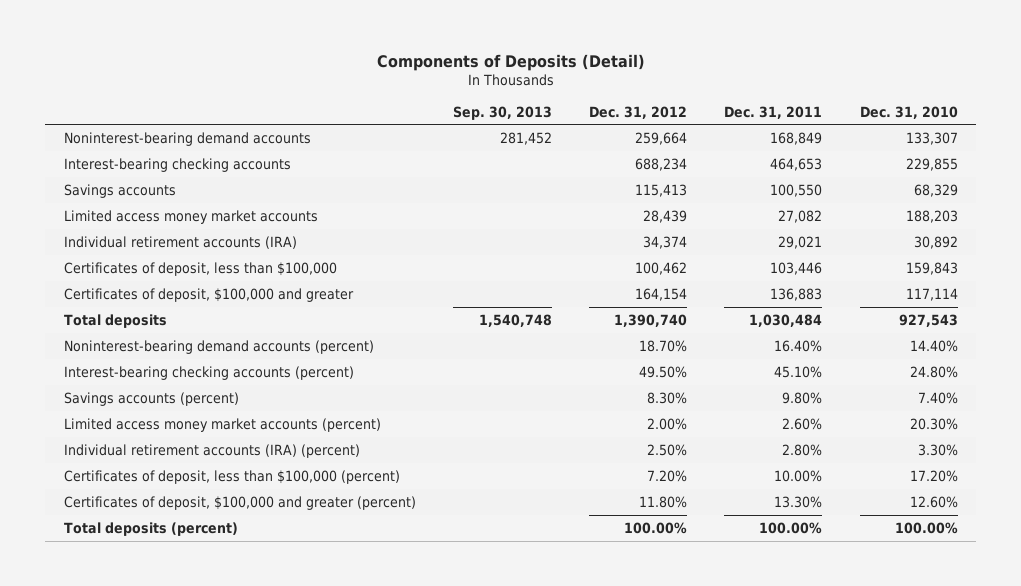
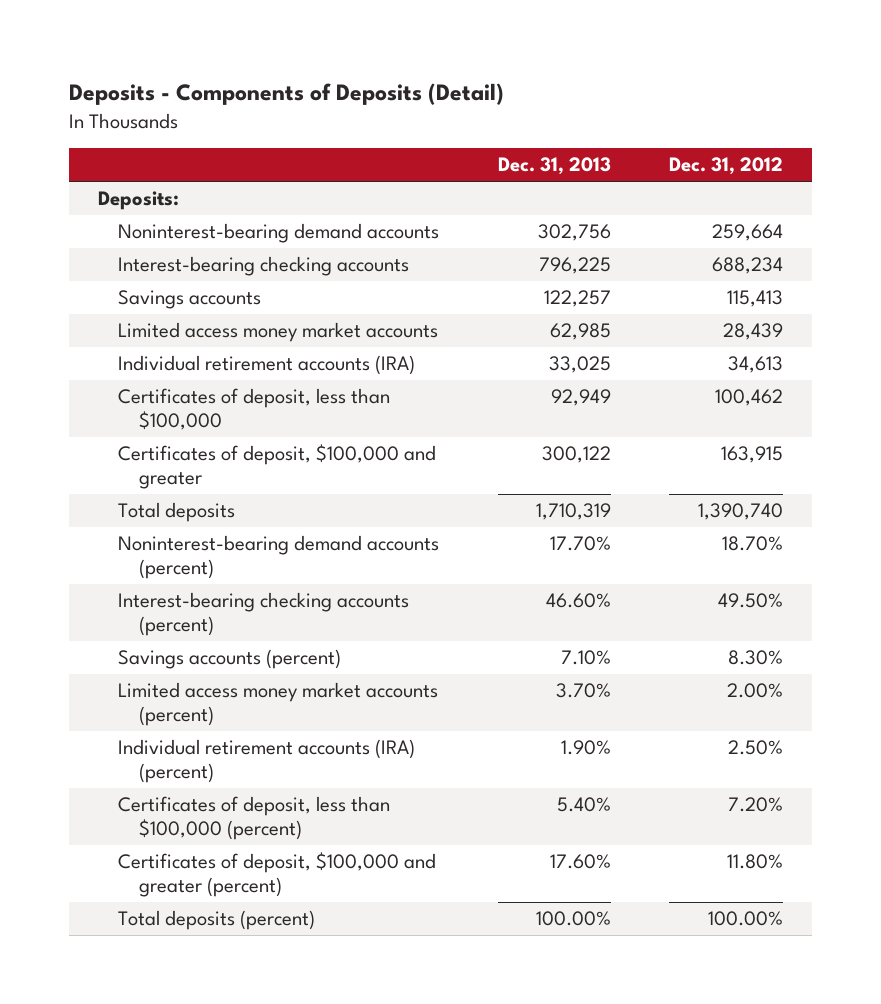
- Components of Deposits (Detail)
+ Deposits - Components of Deposits (Detail)
- | Sep. 30, 2013 | Dec. 31, 2012 | Dec. 31, 2011 | Dec. 31, 2010
+ | Dec. 31, 2013 | Dec. 31, 2012
+ Deposits:
- Individual retirement accounts (IRA) | | 34,374 | 29,021 | 30,892
+ Individual retirement accounts (IRA) | 33,025 | 34,613
- Certificates of deposit, $100,000 and greater | | 164,154 | 136,883 | 117,114
+ Certificates of deposit, $100,000 and greater | 300,122 | 163,915

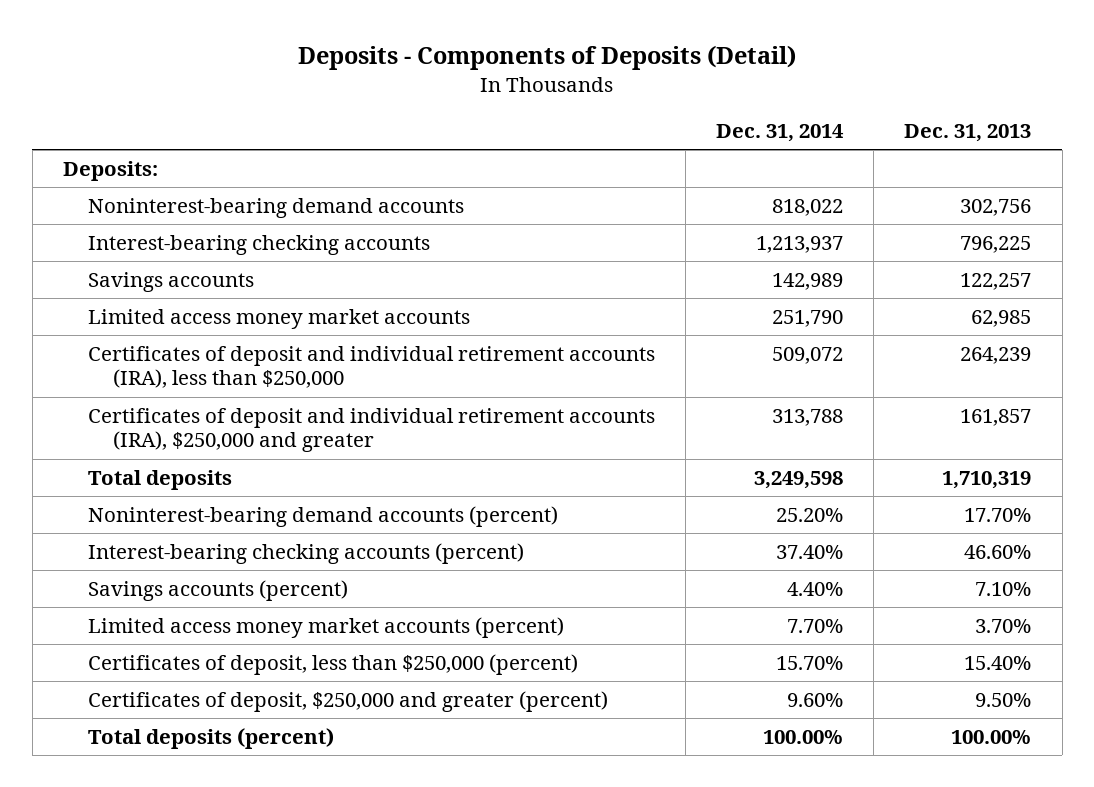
- | Dec. 31, 2013 | Dec. 31, 2012
+ | Dec. 31, 2014 | Dec. 31, 2013
- Individual retirement accounts (IRA) | 33,025 | 34,613
- Certificates of deposit, less than $100,000 | 92,949 | 100,462
- Certificates of deposit, $100,000 and greater | 300,122 | 163,915
+ Certificates of deposit and individual retirement accounts (IRA), less than $250,000 | 509,072 | 264,239
+ Certificates of deposit and individual retirement accounts (IRA), $250,000 and greater | 313,788 | 161,857
- Individual retirement accounts (IRA) (percent) | 1.90% | 2.50%
- Certificates of deposit, less than $100,000 (percent) | 5.40% | 7.20%
- Certificates of deposit, $100,000 and greater (percent) | 17.60% | 11.80%
+ Certificates of deposit, less than $250,000 (percent) | 15.70% | 15.40%
+ Certificates of deposit, $250,000 and greater (percent) | 9.60% | 9.50%

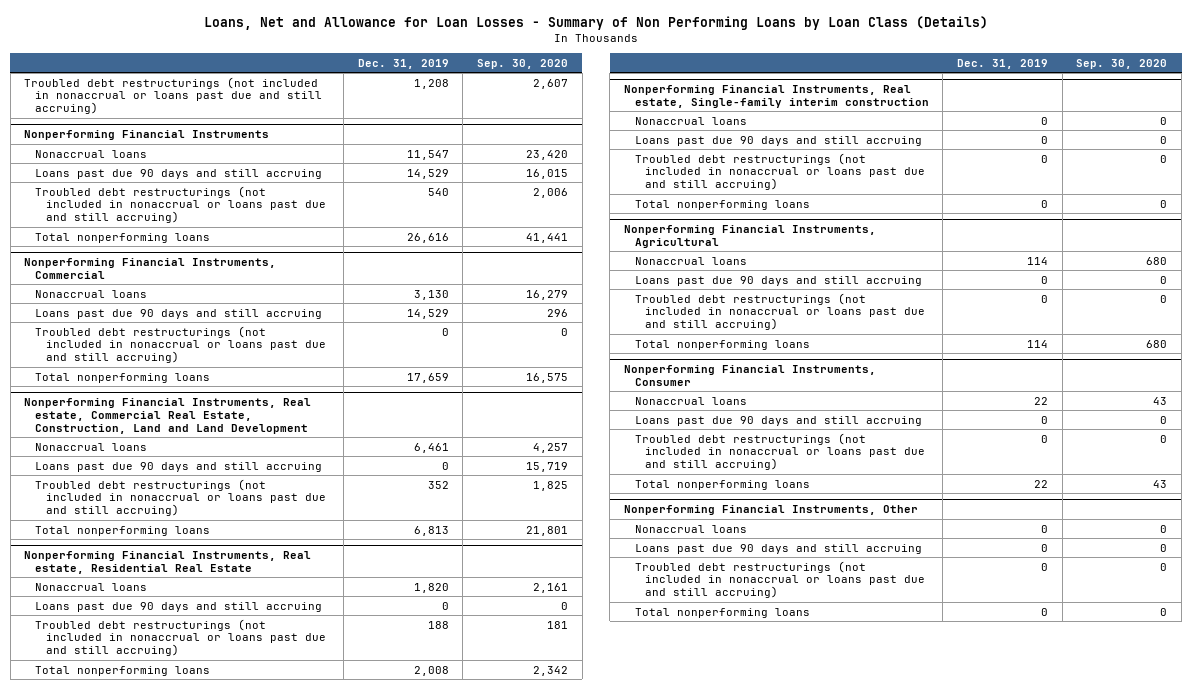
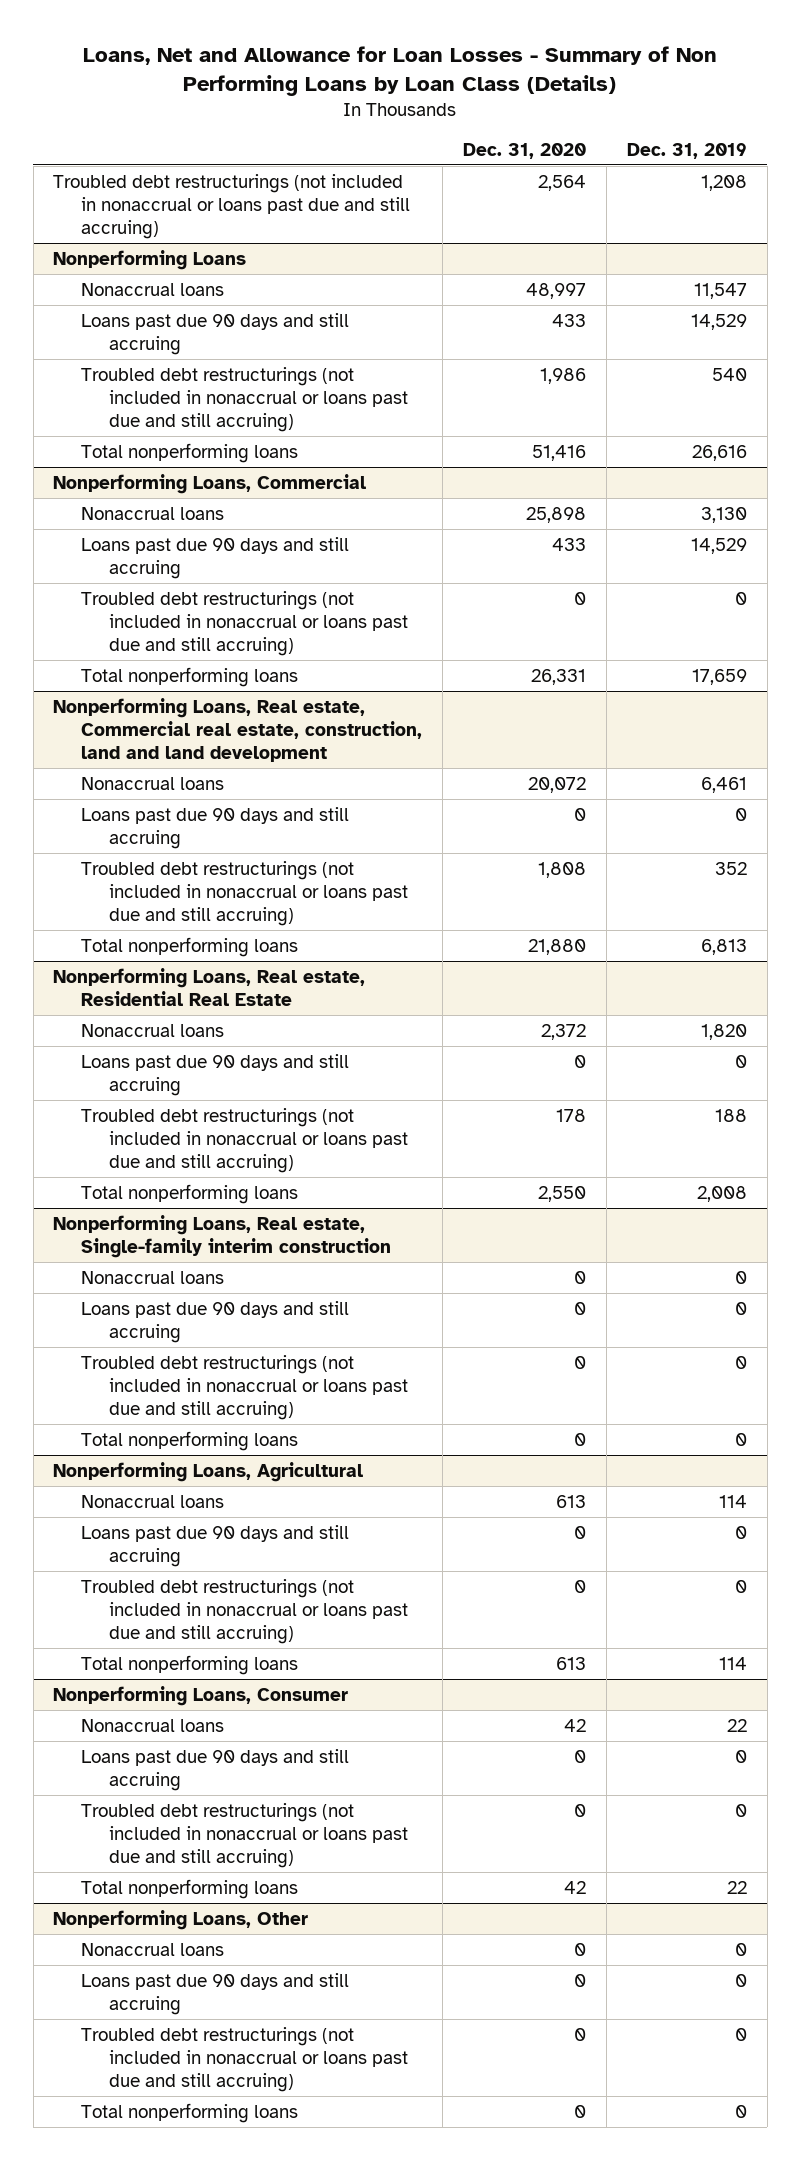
- | Dec. 31, 2019 | Sep. 30, 2020
+ | Dec. 31, 2020 | Dec. 31, 2019
- Nonperforming Financial Instruments
+ Nonperforming Loans
- Nonperforming Financial Instruments, Commercial
+ Nonperforming Loans, Commercial
- Nonperforming Financial Instruments, Real estate, Commercial Real Estate, Construction, Land and Land Development
+ Nonperforming Loans, Real estate, Commercial real estate, construction, land and land development
- Nonperforming Financial Instruments, Real estate, Residential Real Estate
+ Nonperforming Loans, Real estate, Residential Real Estate
- Nonperforming Financial Instruments, Real estate, Single-family interim construction
+ Nonperforming Loans, Real estate, Single-family interim construction
- Nonperforming Financial Instruments, Agricultural
+ Nonperforming Loans, Agricultural
- Nonperforming Financial Instruments, Consumer
+ Nonperforming Loans, Consumer
- Nonperforming Financial Instruments, Other
+ Nonperforming Loans, Other

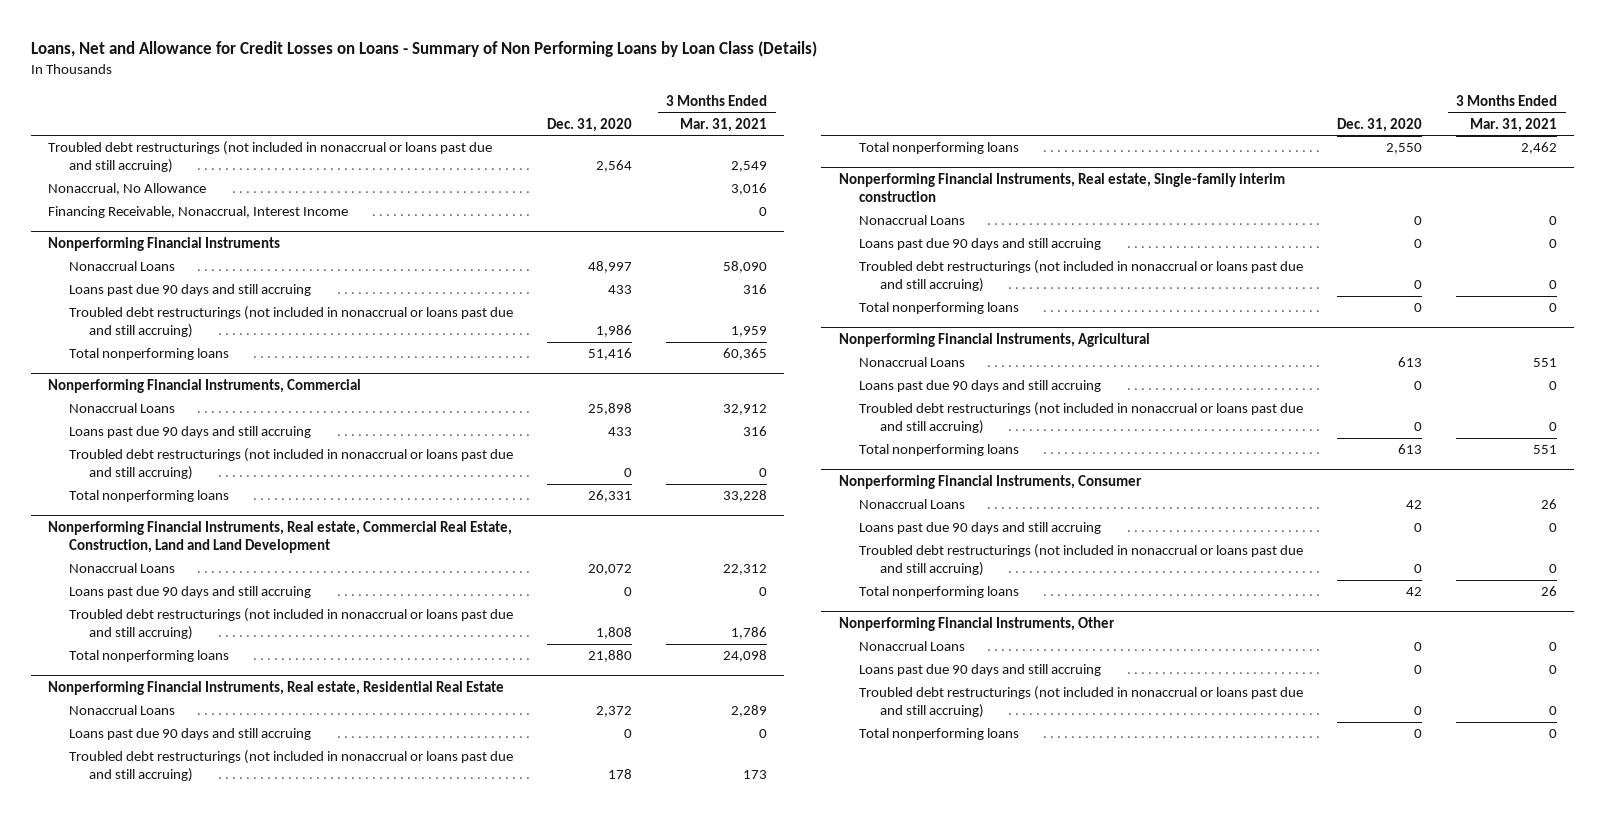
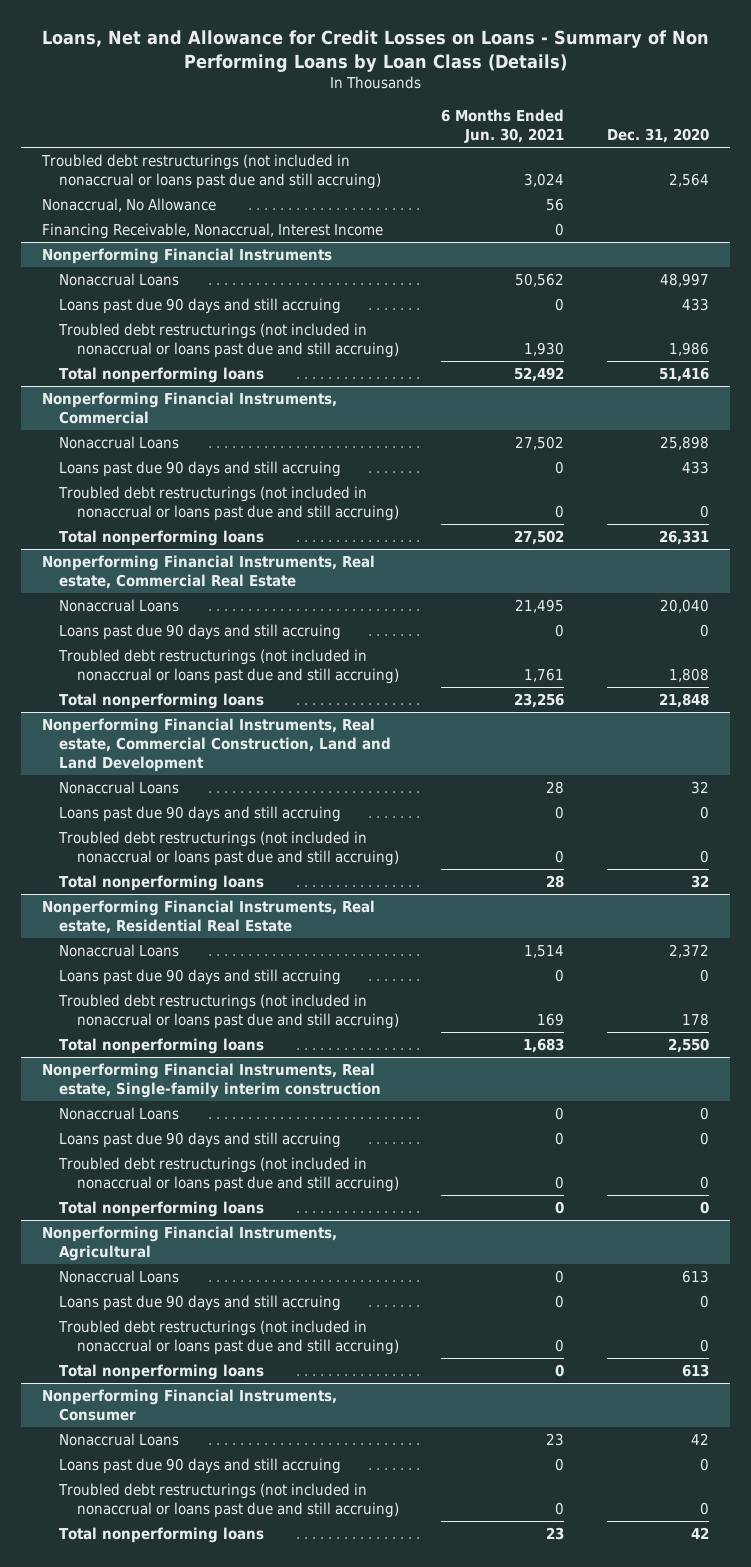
- | Dec. 31, 2020 | 3 Months Ended Mar. 31, 2021
+ | 6 Months Ended Jun. 30, 2021 | Dec. 31, 2020
- Nonperforming Financial Instruments, Real estate, Commercial Real Estate, Construction, Land and Land Development
- Nonaccrual Loans | 20,072 | 22,312
+ Nonperforming Financial Instruments, Real estate, Commercial Real Estate
+ Nonaccrual Loans | 21,495 | 20,040
- Total nonperforming loans | 21,880 | 24,098
+ Total nonperforming loans | 23,256 | 21,848
+ Nonperforming Financial Instruments, Real estate, Commercial Construction, Land and Land Development
+ Nonaccrual Loans | 28 | 32
+ Loans past due 90 days and still accruing | 0 | 0
+ Troubled debt restructurings (not included in nonaccrual or loans past due and still accruing) | 0 | 0
+ Total nonperforming loans | 28 | 32
- Nonperforming Financial Instruments, Other
- Nonaccrual Loans | 0 | 0
- Loans past due 90 days and still accruing | 0 | 0
- Troubled debt restructurings (not included in nonaccrual or loans past due and still accruing) | 0 | 0
- Total nonperforming loans | 0 | 0

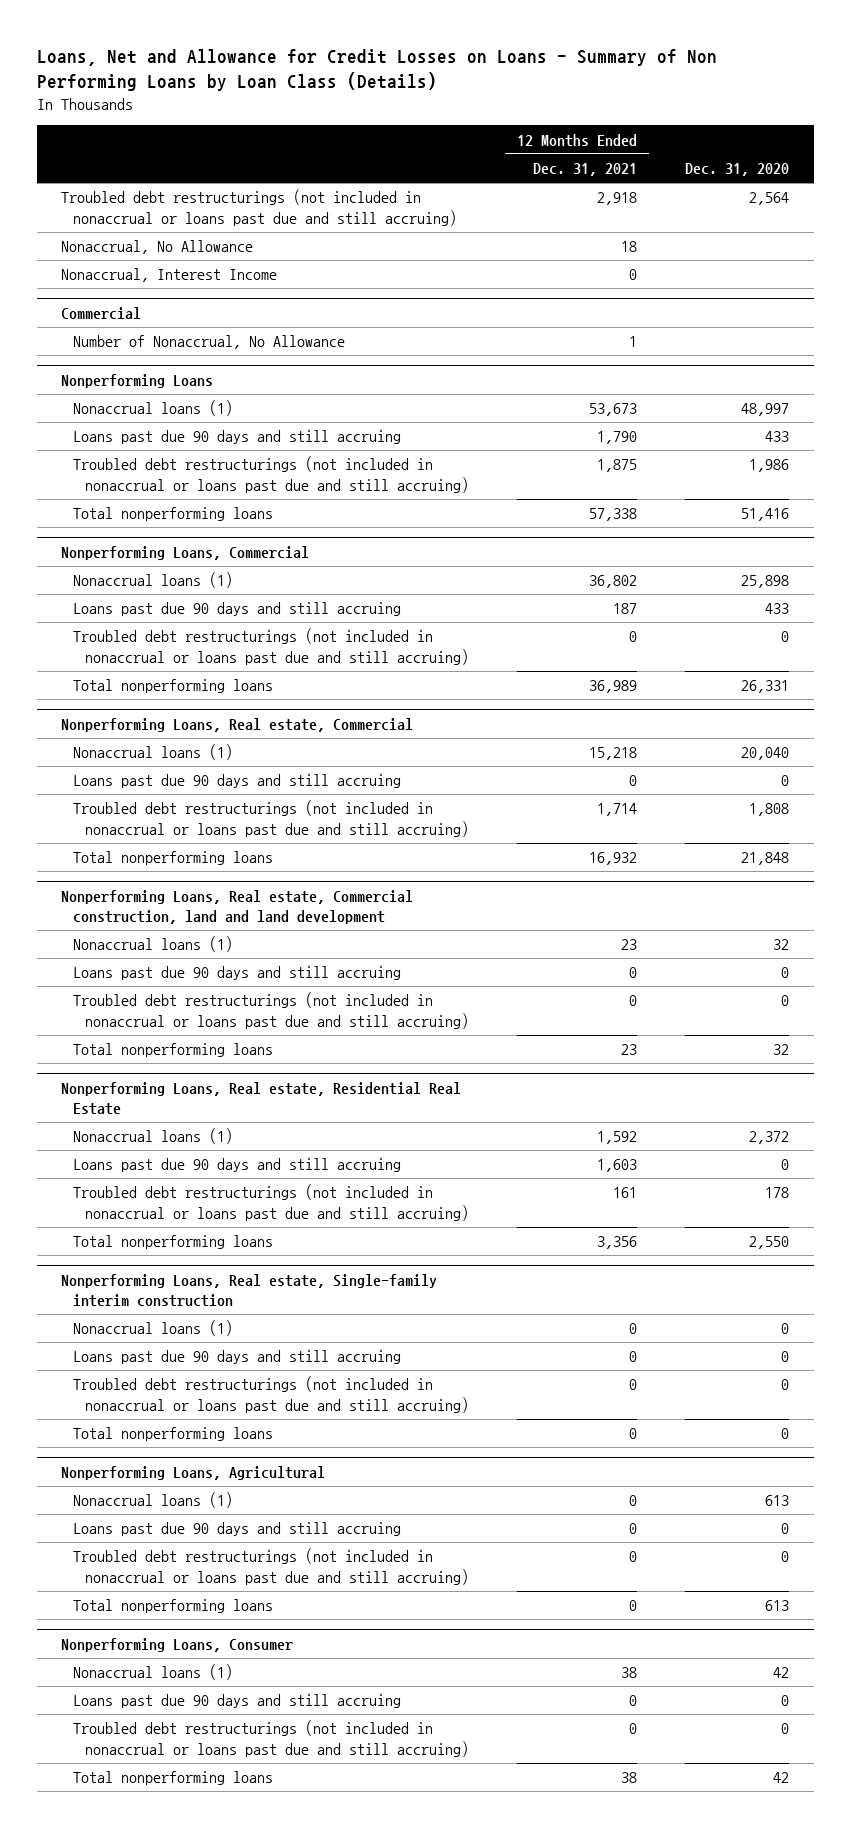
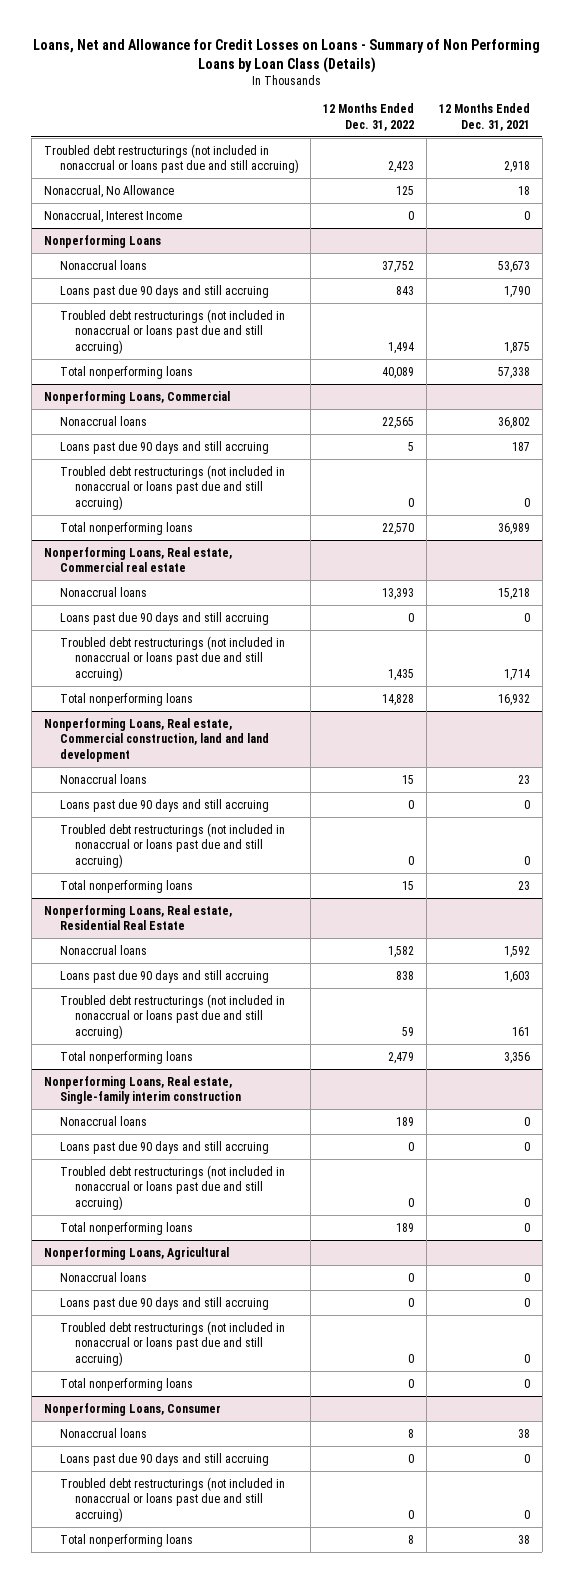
- | 12 Months Ended Dec. 31, 2021 | Dec. 31, 2020
+ | 12 Months Ended Dec. 31, 2022 | 12 Months Ended Dec. 31, 2021
- Commercial
- Number of Nonaccrual, No Allowance | 1 |
@ Nonperforming Loans
- Nonaccrual loans (1) | 53,673 | 48,997
+ Nonaccrual loans | 37,752 | 53,673
@ Nonperforming Loans, Commercial
- Nonaccrual loans (1) | 36,802 | 25,898
+ Nonaccrual loans | 22,565 | 36,802
- Nonperforming Loans, Real estate, Commercial
- Nonaccrual loans (1) | 15,218 | 20,040
+ Nonperforming Loans, Real estate, Commercial real estate
+ Nonaccrual loans | 13,393 | 15,218
@ Nonperforming Loans, Real estate, Commercial construction, land and land development
- Nonaccrual loans (1) | 23 | 32
+ Nonaccrual loans | 15 | 23
@ Nonperforming Loans, Real estate, Residential Real Estate
- Nonaccrual loans (1) | 1,592 | 2,372
+ Nonaccrual loans | 1,582 | 1,592
@ Nonperforming Loans, Real estate, Single-family interim construction
- Nonaccrual loans (1) | 0 | 0
+ Nonaccrual loans | 189 | 0
@ Nonperforming Loans, Agricultural
- Nonaccrual loans (1) | 0 | 613
+ Nonaccrual loans | 0 | 0
@ Nonperforming Loans, Consumer
- Nonaccrual loans (1) | 38 | 42
+ Nonaccrual loans | 8 | 38

